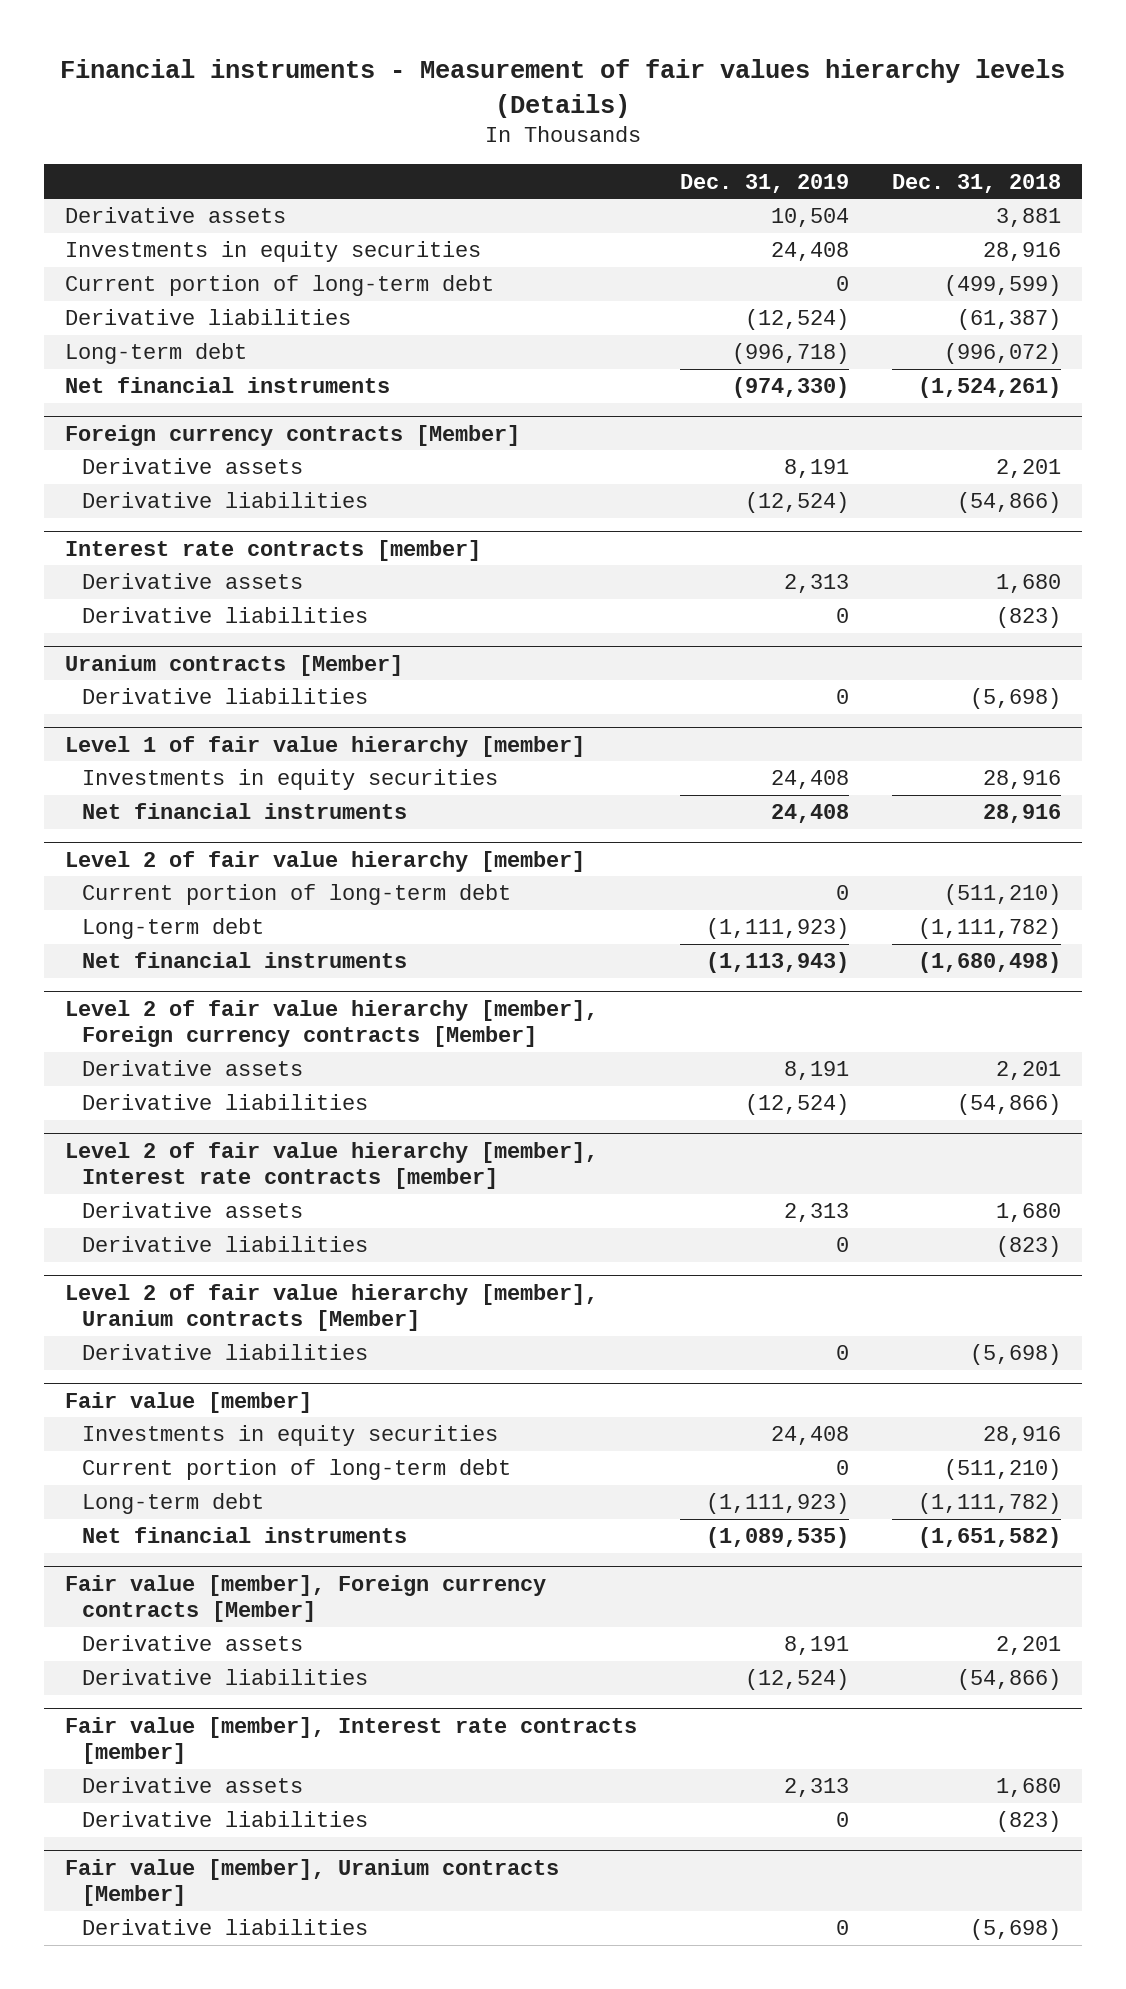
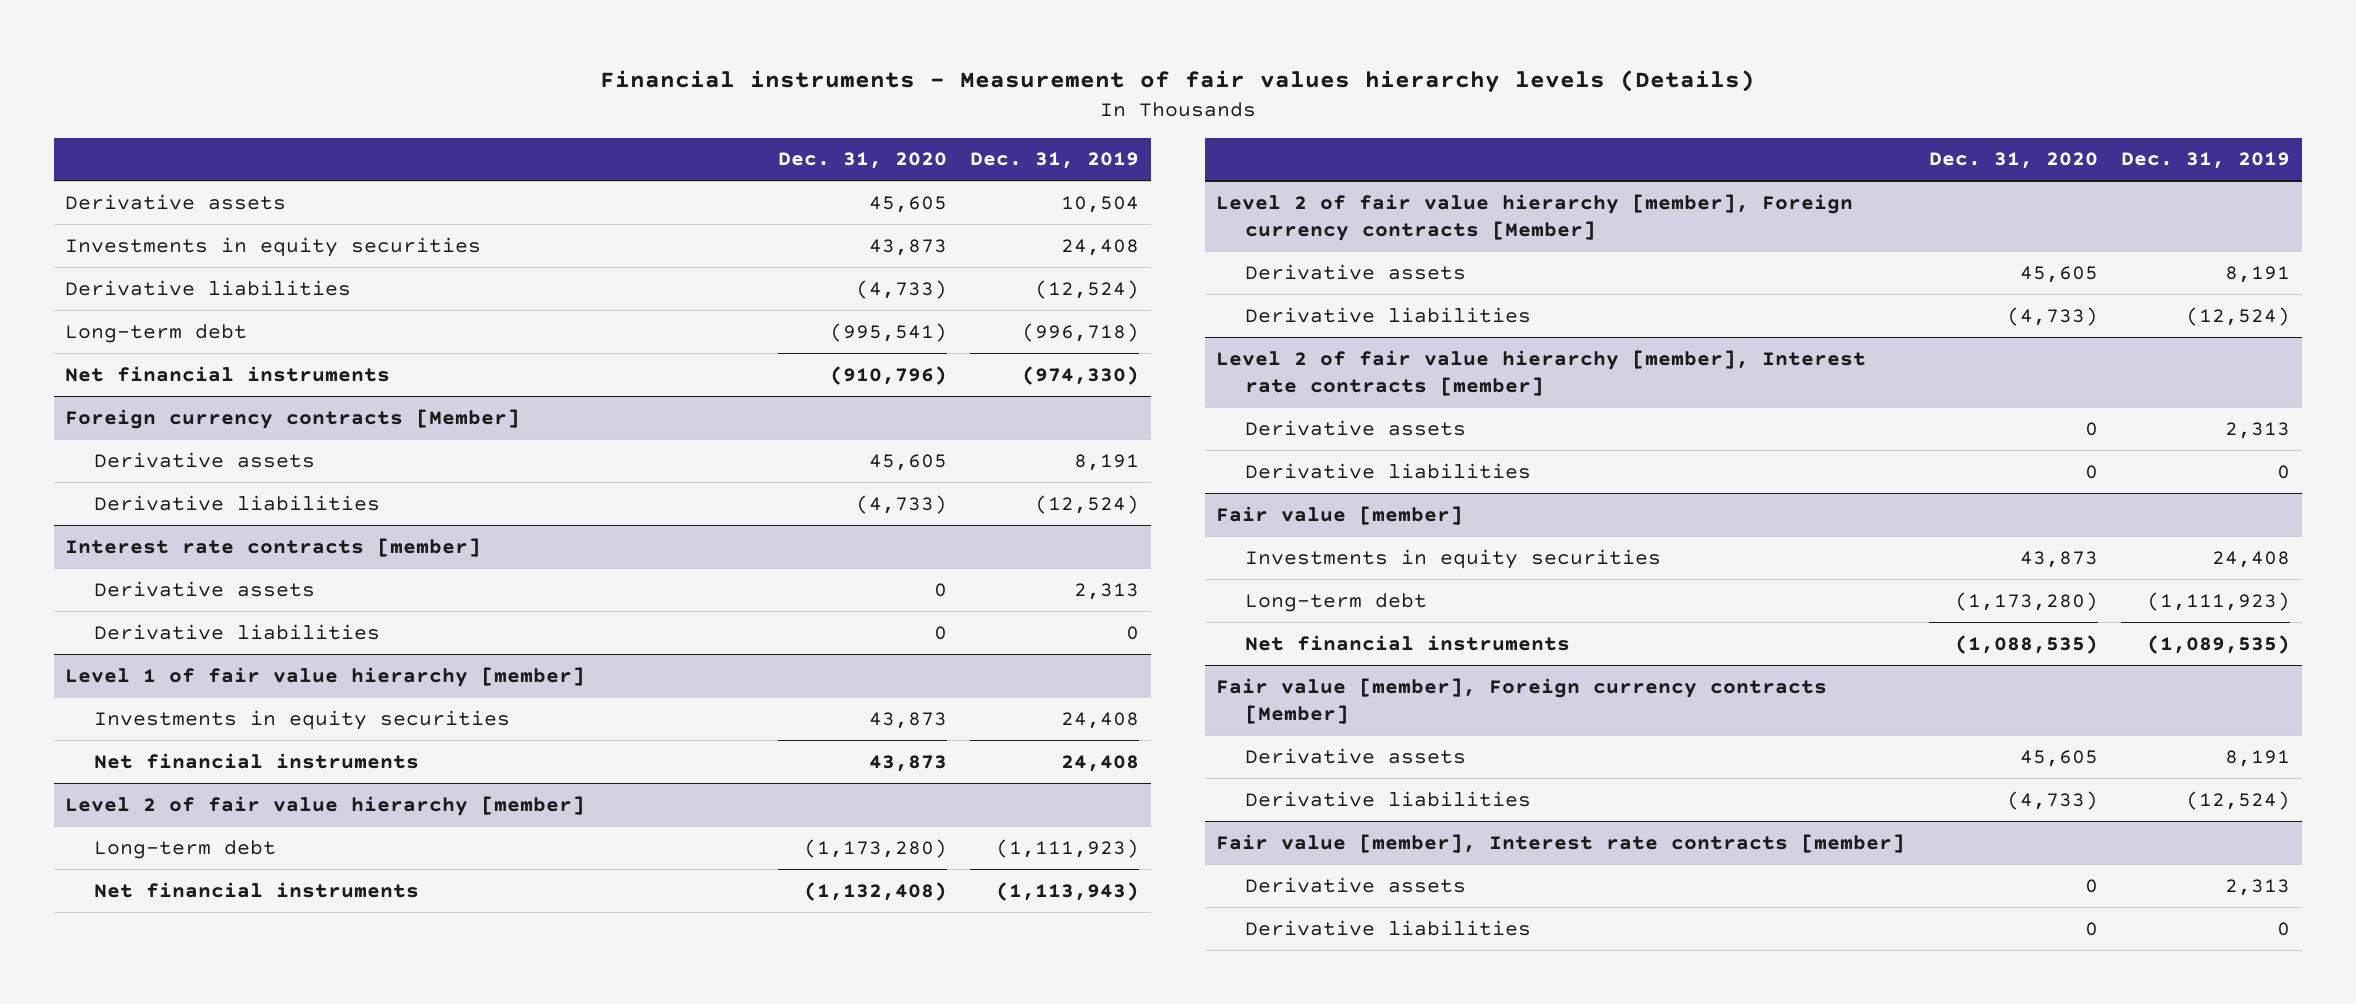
- | Dec. 31, 2019 | Dec. 31, 2018
+ | Dec. 31, 2020 | Dec. 31, 2019
- Current portion of long-term debt | 0 | (499,599)
- Uranium contracts [Member]
- Derivative liabilities | 0 | (5,698)
@ Level 2 of fair value hierarchy [member]
- Current portion of long-term debt | 0 | (511,210)
- Level 2 of fair value hierarchy [member], Uranium contracts [Member]
- Derivative liabilities | 0 | (5,698)
@ Fair value [member]
- Current portion of long-term debt | 0 | (511,210)
- Fair value [member], Uranium contracts [Member]
- Derivative liabilities | 0 | (5,698)

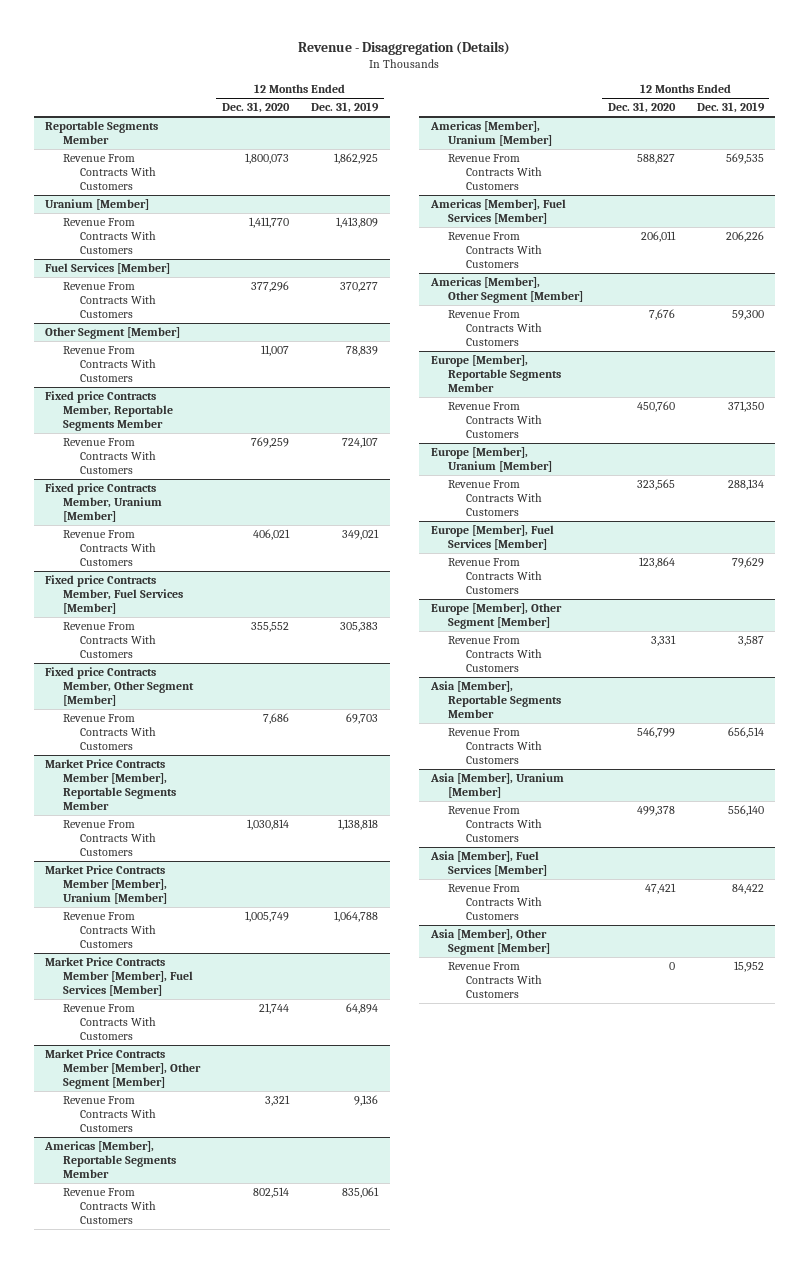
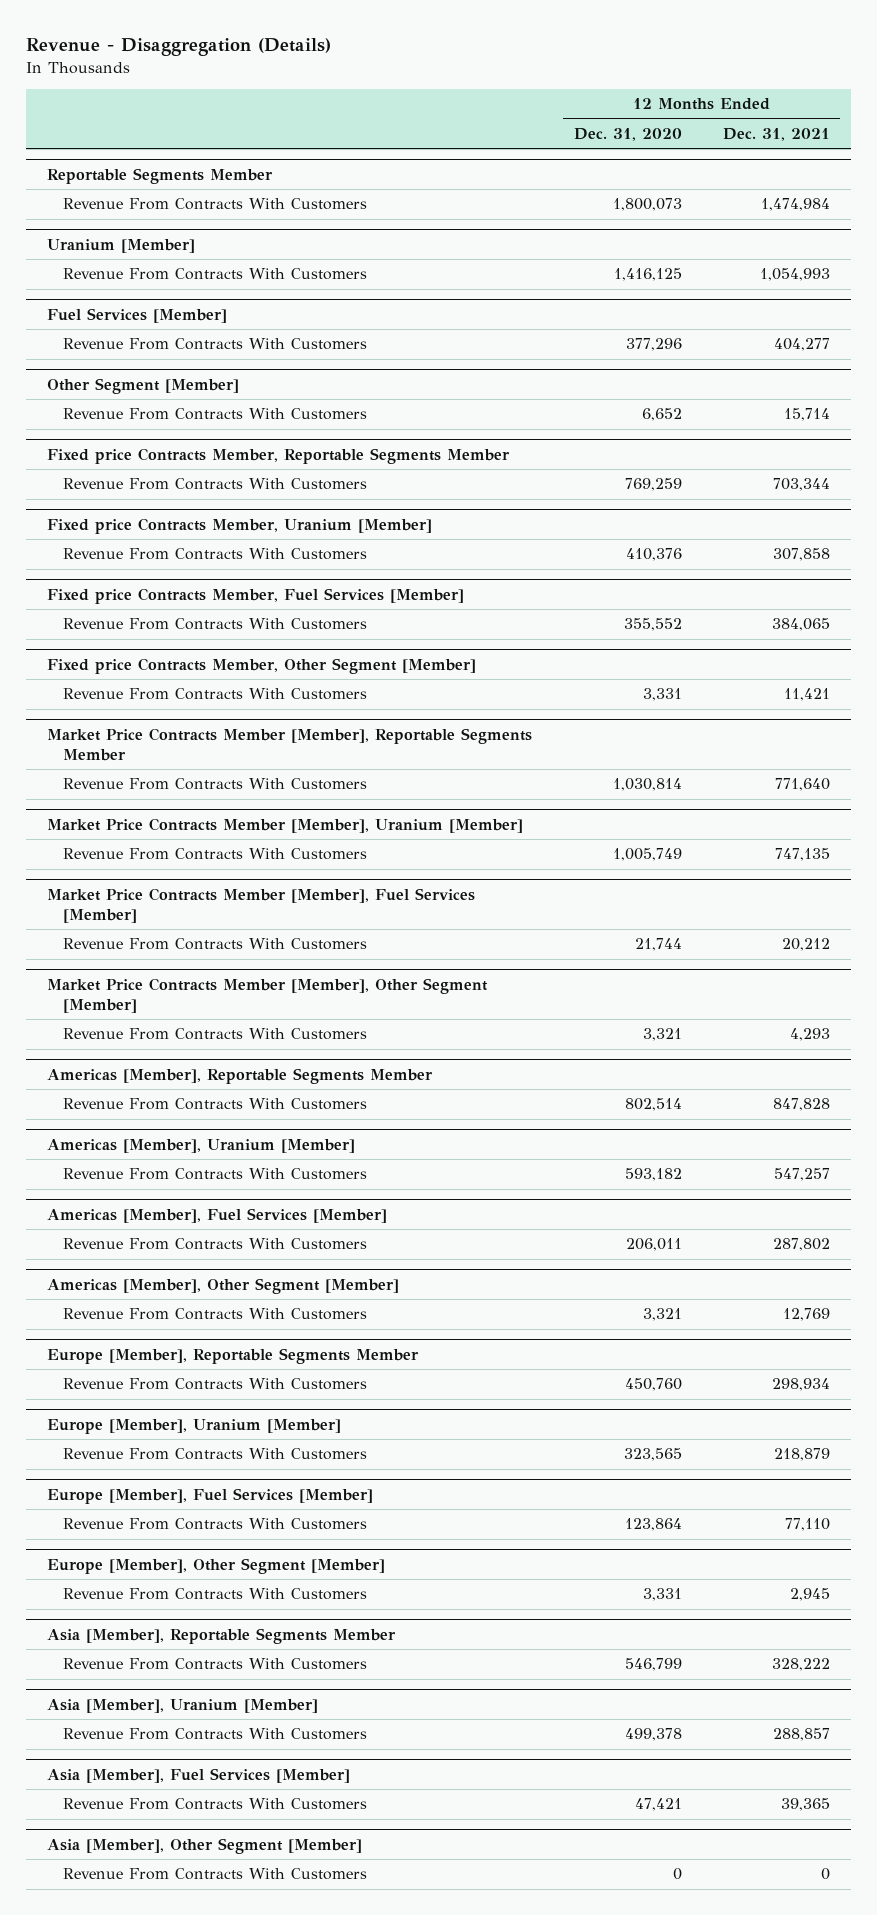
- | 12 Months Ended Dec. 31, 2020 | 12 Months Ended Dec. 31, 2019
+ | 12 Months Ended Dec. 31, 2020 | 12 Months Ended Dec. 31, 2021
@ Uranium [Member]
- Revenue From Contracts With Customers | 1,411,770 | 1,413,809
+ Revenue From Contracts With Customers | 1,416,125 | 1,054,993
@ Other Segment [Member]
- Revenue From Contracts With Customers | 11,007 | 78,839
+ Revenue From Contracts With Customers | 6,652 | 15,714
@ Fixed price Contracts Member, Uranium [Member]
- Revenue From Contracts With Customers | 406,021 | 349,021
+ Revenue From Contracts With Customers | 410,376 | 307,858
@ Fixed price Contracts Member, Other Segment [Member]
- Revenue From Contracts With Customers | 7,686 | 69,703
+ Revenue From Contracts With Customers | 3,331 | 11,421
@ Americas [Member], Uranium [Member]
- Revenue From Contracts With Customers | 588,827 | 569,535
+ Revenue From Contracts With Customers | 593,182 | 547,257
@ Americas [Member], Other Segment [Member]
- Revenue From Contracts With Customers | 7,676 | 59,300
+ Revenue From Contracts With Customers | 3,321 | 12,769

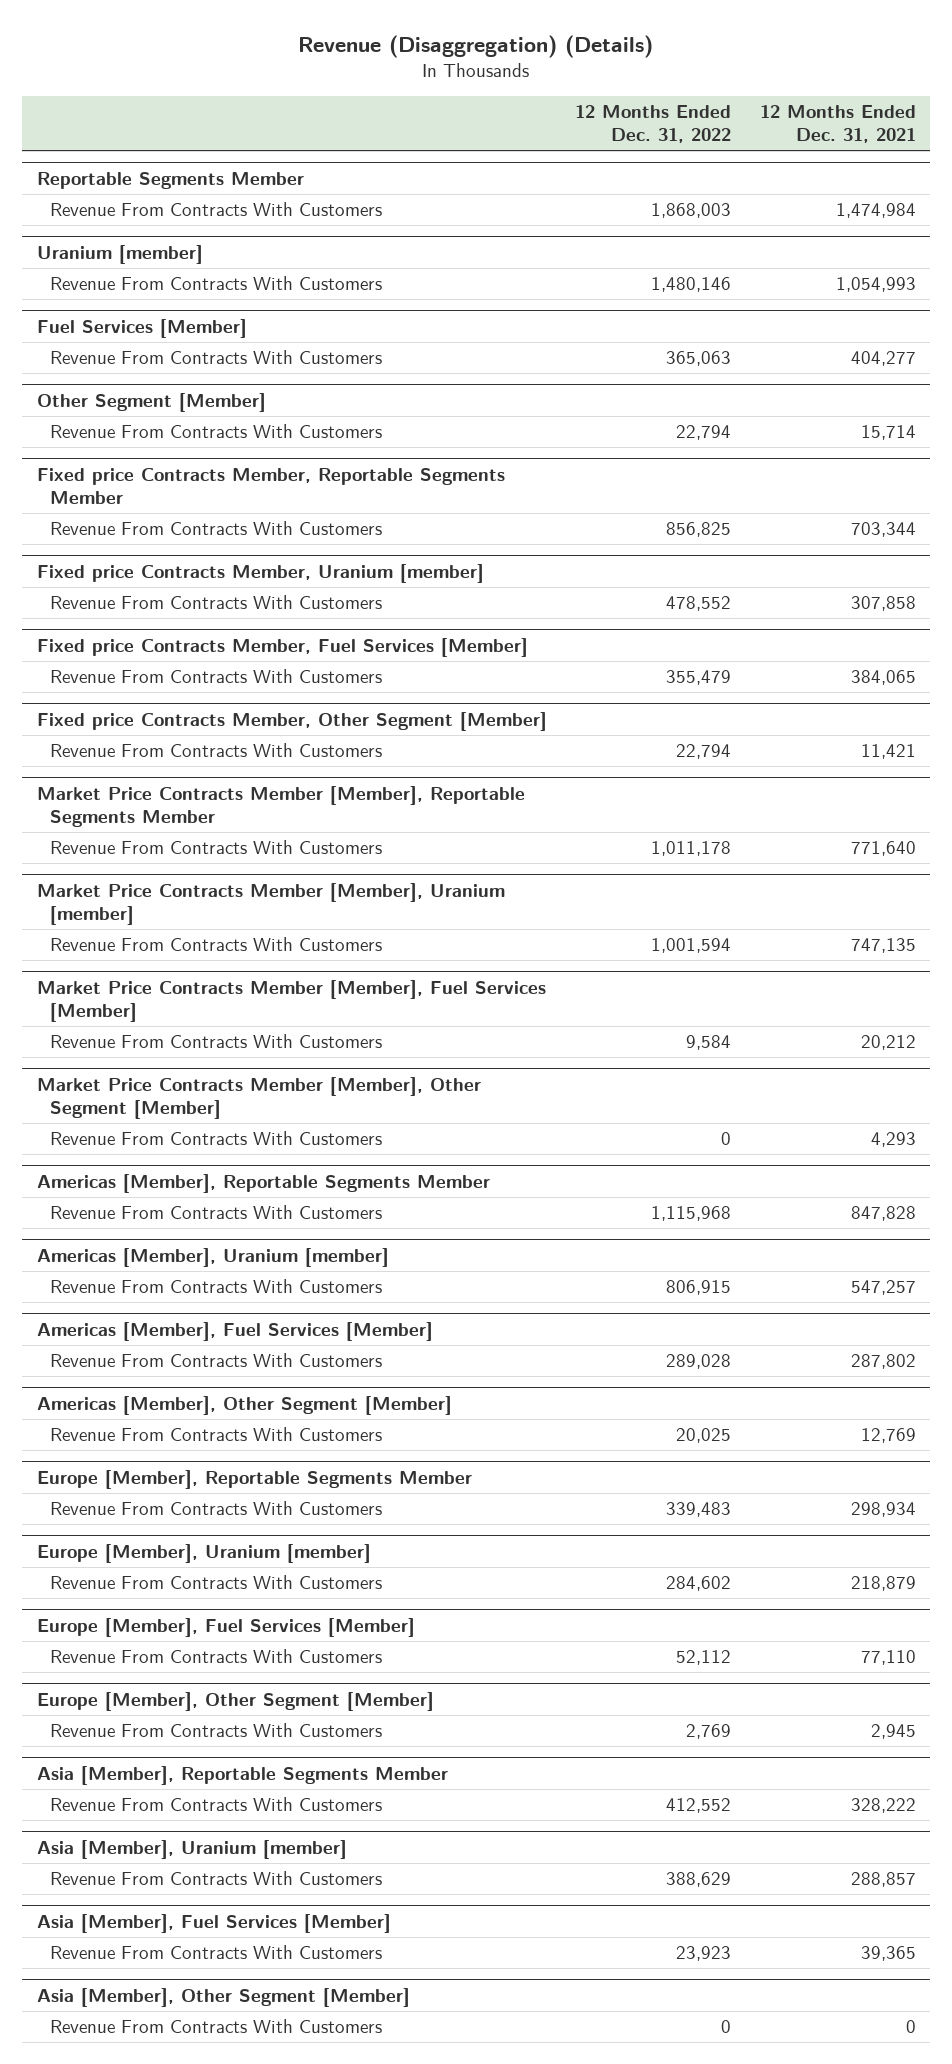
- Revenue - Disaggregation (Details)
+ Revenue (Disaggregation) (Details)
- | 12 Months Ended Dec. 31, 2020 | 12 Months Ended Dec. 31, 2021
+ | 12 Months Ended Dec. 31, 2022 | 12 Months Ended Dec. 31, 2021
- Uranium [Member]
+ Uranium [member]
- Fixed price Contracts Member, Uranium [Member]
+ Fixed price Contracts Member, Uranium [member]
- Market Price Contracts Member [Member], Uranium [Member]
+ Market Price Contracts Member [Member], Uranium [member]
- Americas [Member], Uranium [Member]
+ Americas [Member], Uranium [member]
- Europe [Member], Uranium [Member]
+ Europe [Member], Uranium [member]
- Asia [Member], Uranium [Member]
+ Asia [Member], Uranium [member]

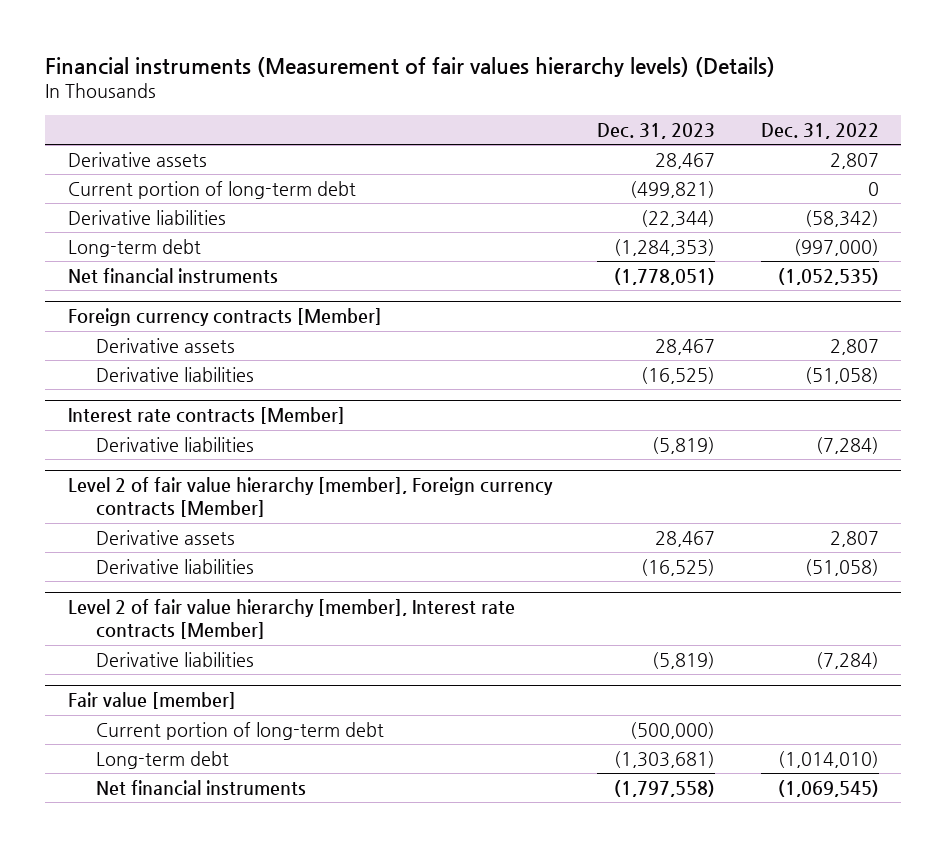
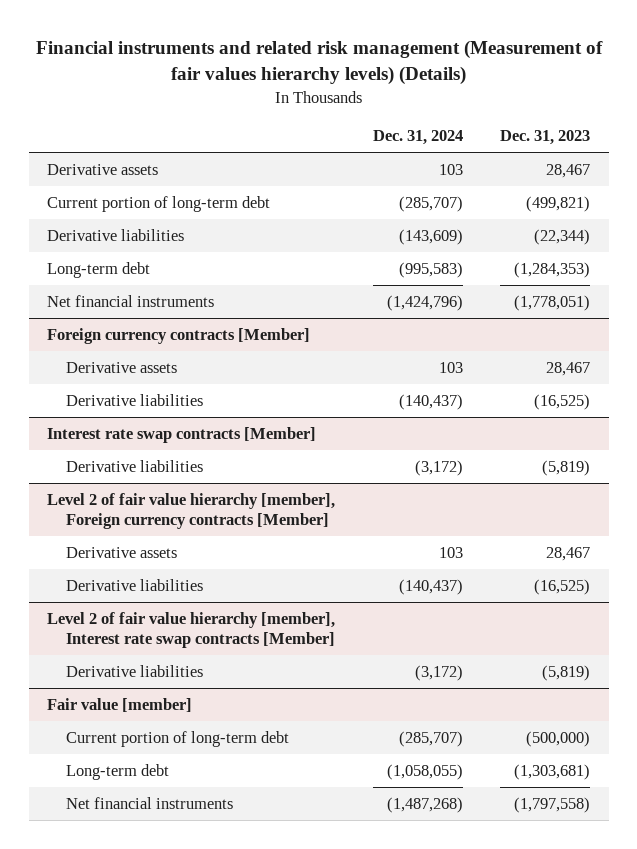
- Financial instruments (Measurement of fair values hierarchy levels) (Details)
+ Financial instruments and related risk management (Measurement of fair values hierarchy levels) (Details)
- | Dec. 31, 2023 | Dec. 31, 2022
+ | Dec. 31, 2024 | Dec. 31, 2023
- Interest rate contracts [Member]
+ Interest rate swap contracts [Member]
- Level 2 of fair value hierarchy [member], Interest rate contracts [Member]
+ Level 2 of fair value hierarchy [member], Interest rate swap contracts [Member]

